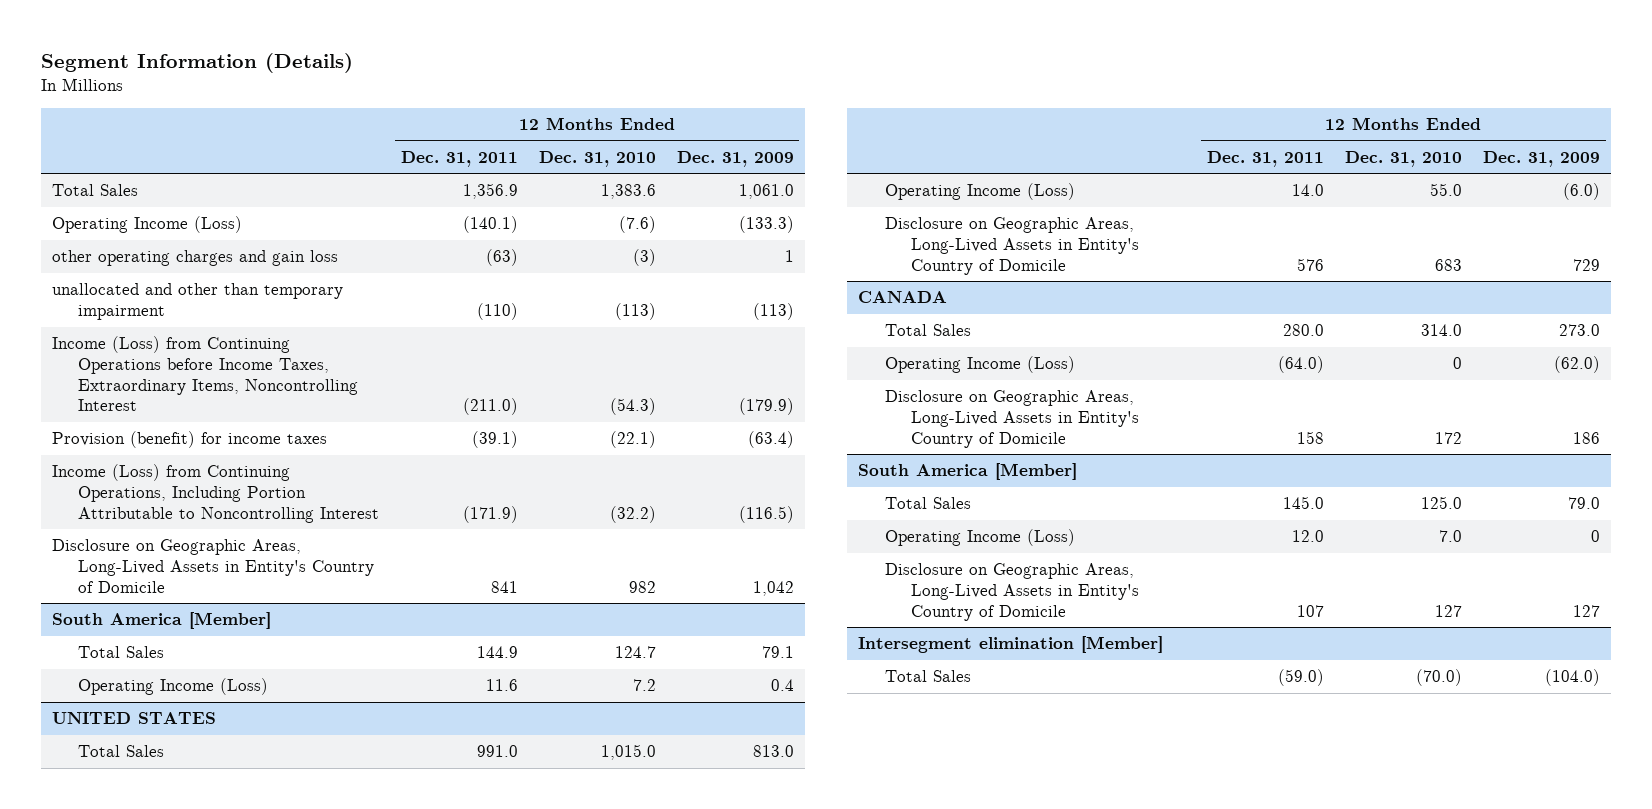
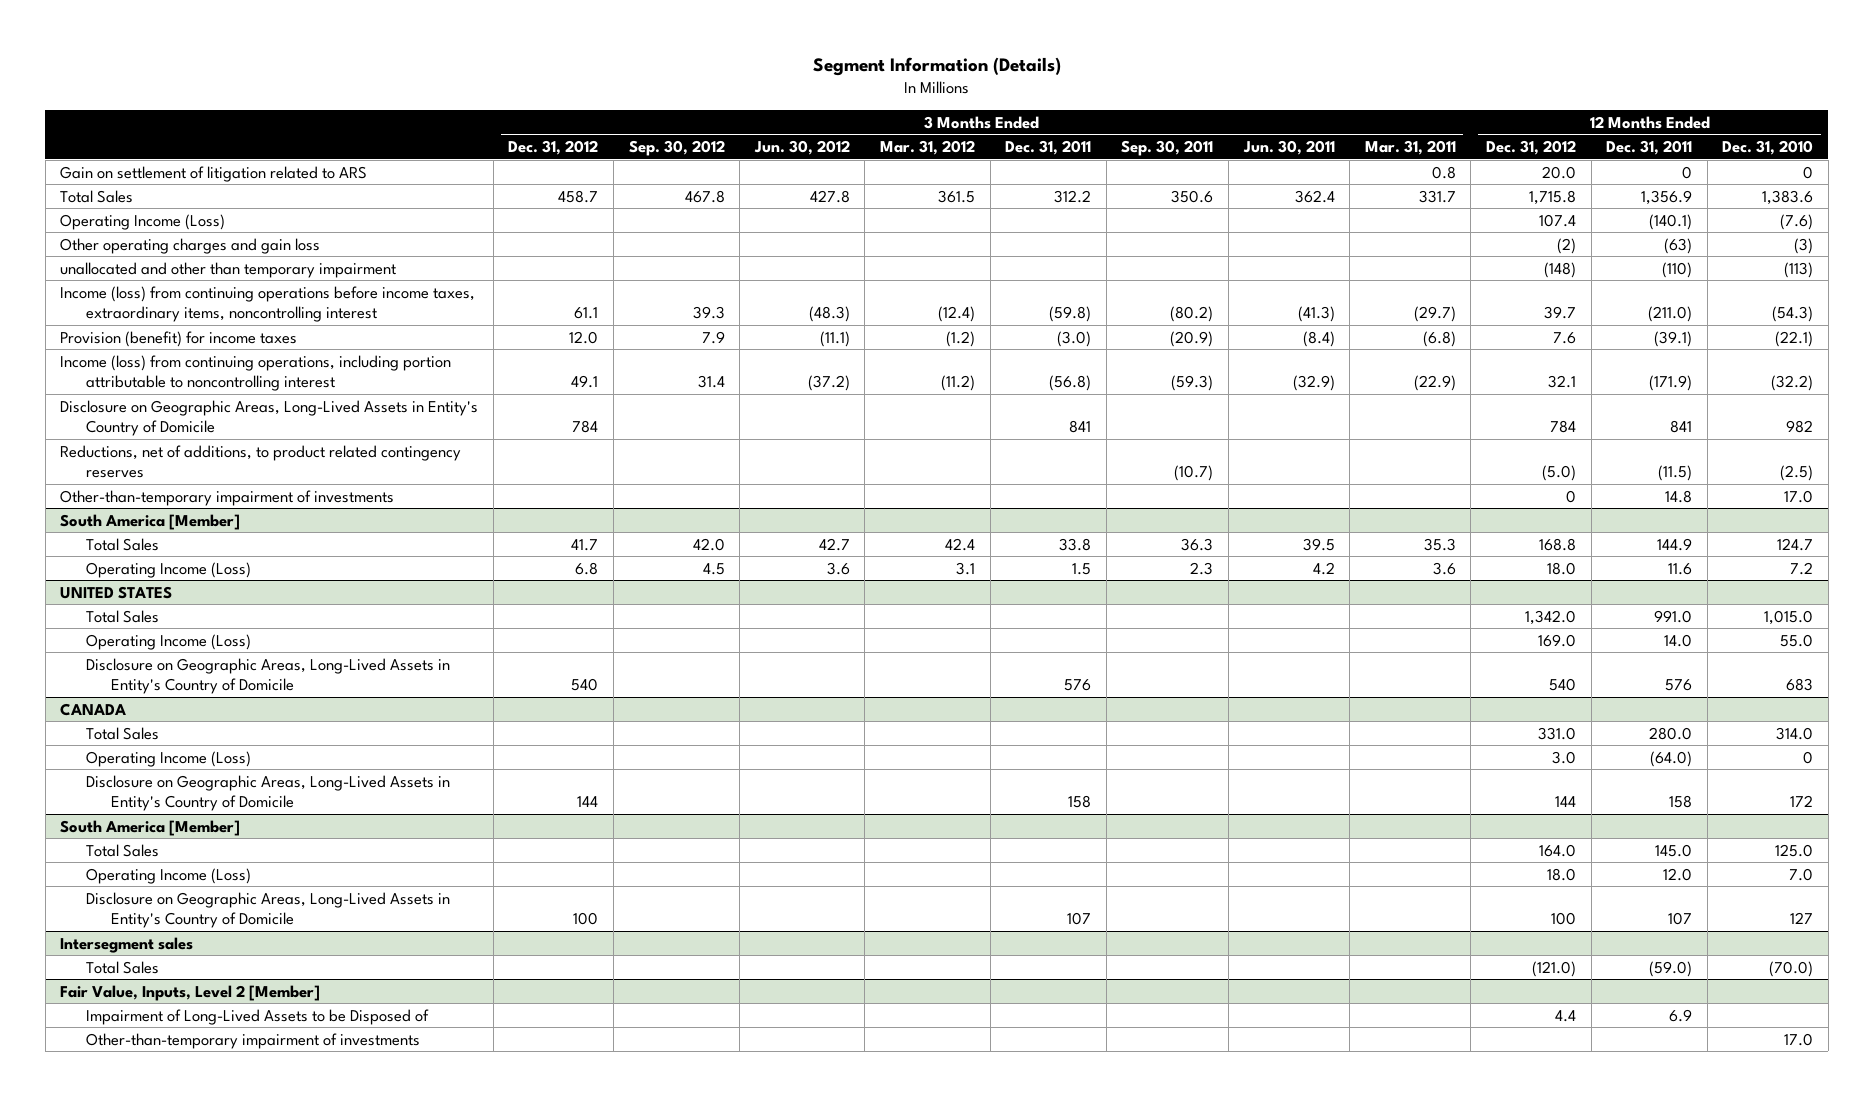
- | 12 Months Ended Dec. 31, 2011 | 12 Months Ended Dec. 31, 2010 | 12 Months Ended Dec. 31, 2009
+ | 3 Months Ended Dec. 31, 2012 | 3 Months Ended Sep. 30, 2012 | 3 Months Ended Jun. 30, 2012 | 3 Months Ended Mar. 31, 2012 | 3 Months Ended Dec. 31, 2011 | 3 Months Ended Sep. 30, 2011 | 3 Months Ended Jun. 30, 2011 | 3 Months Ended Mar. 31, 2011 | 12 Months Ended Dec. 31, 2012 | 12 Months Ended Dec. 31, 2011 | 12 Months Ended Dec. 31, 2010
+ Gain on settlement of litigation related to ARS | | | | | | | | 0.8 | 20.0 | 0 | 0
- other operating charges and gain loss | (63) | (3) | 1
+ Other operating charges and gain loss | | | | | | | | | (2) | (63) | (3)
- Income (Loss) from Continuing Operations before Income Taxes, Extraordinary Items, Noncontrolling Interest | (211.0) | (54.3) | (179.9)
+ Income (loss) from continuing operations before income taxes, extraordinary items, noncontrolling interest | 61.1 | 39.3 | (48.3) | (12.4) | (59.8) | (80.2) | (41.3) | (29.7) | 39.7 | (211.0) | (54.3)
- Income (Loss) from Continuing Operations, Including Portion Attributable to Noncontrolling Interest | (171.9) | (32.2) | (116.5)
+ Income (loss) from continuing operations, including portion attributable to noncontrolling interest | 49.1 | 31.4 | (37.2) | (11.2) | (56.8) | (59.3) | (32.9) | (22.9) | 32.1 | (171.9) | (32.2)
+ Reductions, net of additions, to product related contingency reserves | | | | | | (10.7) | | | (5.0) | (11.5) | (2.5)
+ Other-than-temporary impairment of investments | | | | | | | | | 0 | 14.8 | 17.0
- Intersegment elimination [Member]
+ Intersegment sales
+ Fair Value, Inputs, Level 2 [Member]
+ Impairment of Long-Lived Assets to be Disposed of | | | | | | | | | 4.4 | 6.9 |
+ Other-than-temporary impairment of investments | | | | | | | | | | | 17.0

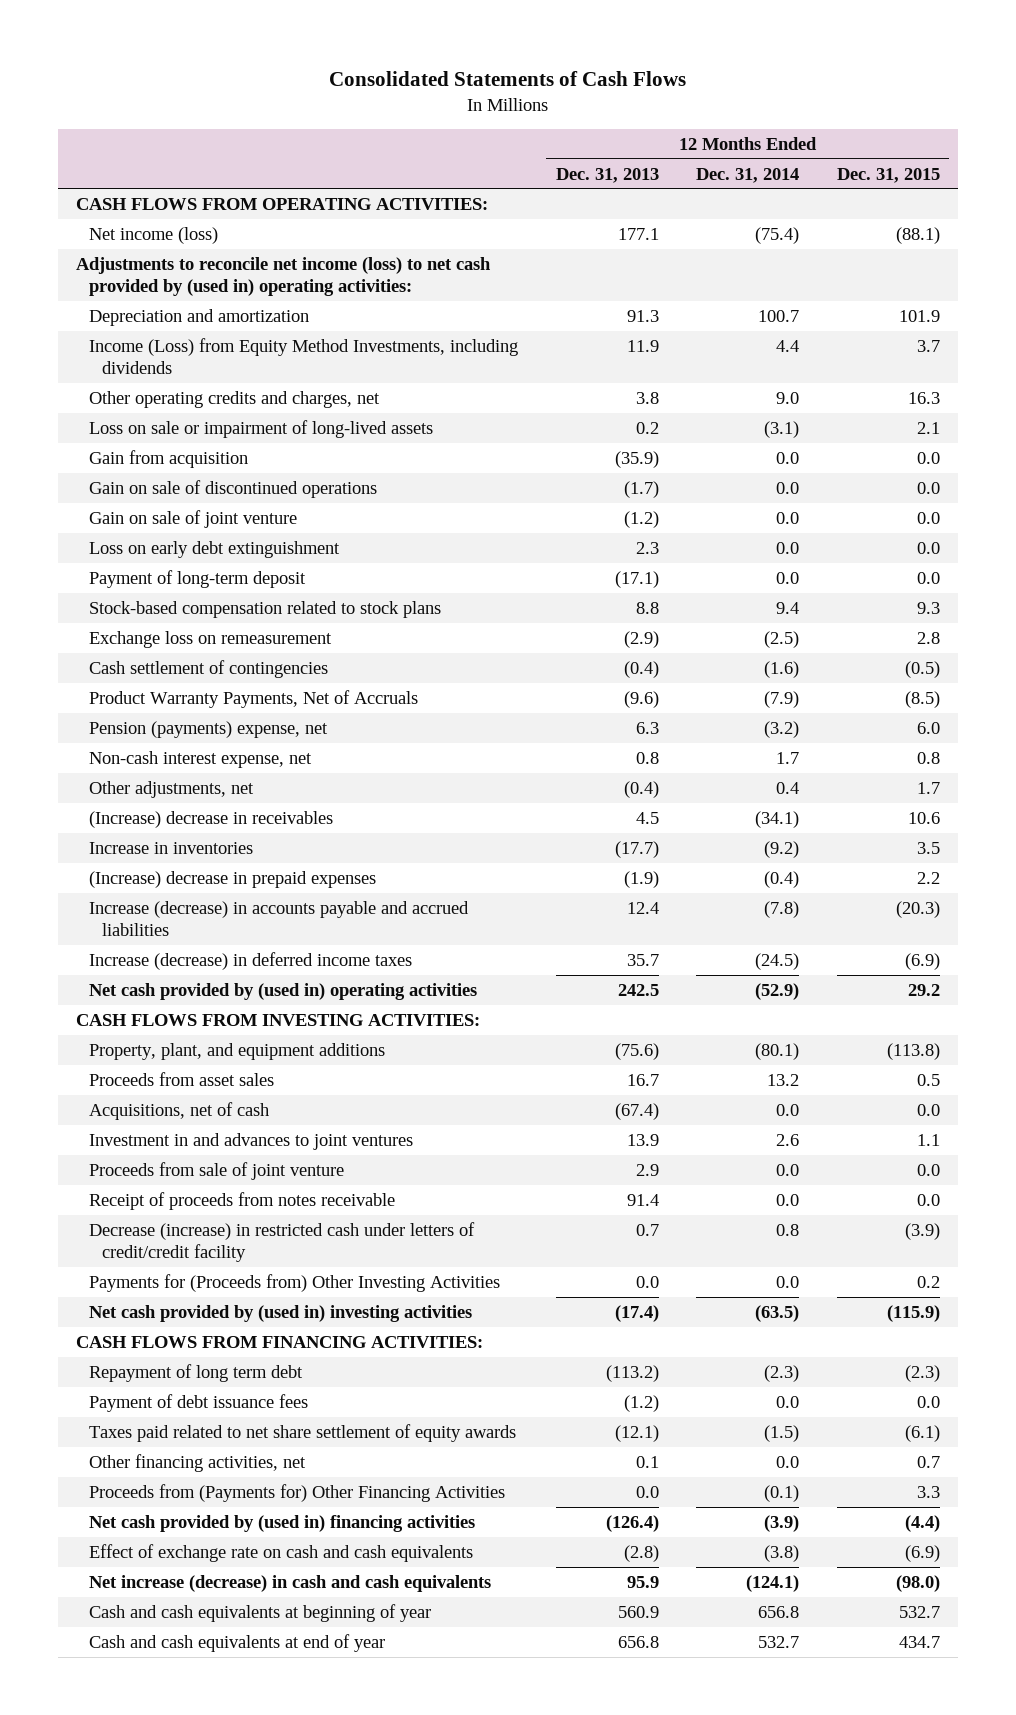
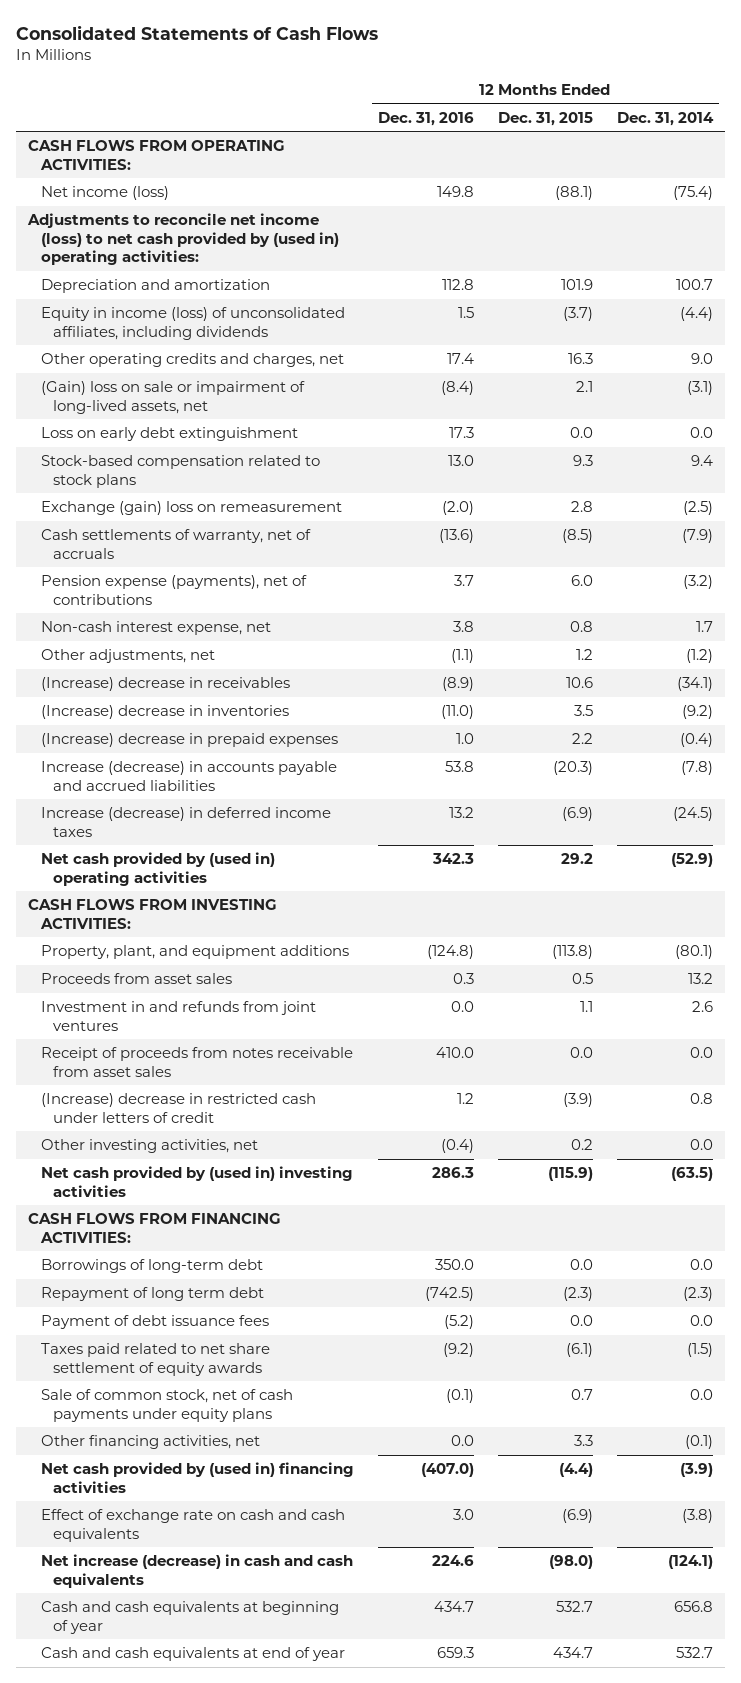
- | 12 Months Ended Dec. 31, 2013 | 12 Months Ended Dec. 31, 2014 | 12 Months Ended Dec. 31, 2015
+ | 12 Months Ended Dec. 31, 2016 | 12 Months Ended Dec. 31, 2015 | 12 Months Ended Dec. 31, 2014
- Income (Loss) from Equity Method Investments, including dividends | 11.9 | 4.4 | 3.7
+ Equity in income (loss) of unconsolidated affiliates, including dividends | 1.5 | (3.7) | (4.4)
- Loss on sale or impairment of long-lived assets | 0.2 | (3.1) | 2.1
- Gain from acquisition | (35.9) | 0.0 | 0.0
- Gain on sale of discontinued operations | (1.7) | 0.0 | 0.0
- Gain on sale of joint venture | (1.2) | 0.0 | 0.0
+ (Gain) loss on sale or impairment of long-lived assets, net | (8.4) | 2.1 | (3.1)
- Payment of long-term deposit | (17.1) | 0.0 | 0.0
- Exchange loss on remeasurement | (2.9) | (2.5) | 2.8
- Cash settlement of contingencies | (0.4) | (1.6) | (0.5)
- Product Warranty Payments, Net of Accruals | (9.6) | (7.9) | (8.5)
- Pension (payments) expense, net | 6.3 | (3.2) | 6.0
+ Exchange (gain) loss on remeasurement | (2.0) | 2.8 | (2.5)
+ Cash settlements of warranty, net of accruals | (13.6) | (8.5) | (7.9)
+ Pension expense (payments), net of contributions | 3.7 | 6.0 | (3.2)
- Other adjustments, net | (0.4) | 0.4 | 1.7
+ Other adjustments, net | (1.1) | 1.2 | (1.2)
- Increase in inventories | (17.7) | (9.2) | 3.5
+ (Increase) decrease in inventories | (11.0) | 3.5 | (9.2)
- Acquisitions, net of cash | (67.4) | 0.0 | 0.0
- Investment in and advances to joint ventures | 13.9 | 2.6 | 1.1
- Proceeds from sale of joint venture | 2.9 | 0.0 | 0.0
- Receipt of proceeds from notes receivable | 91.4 | 0.0 | 0.0
- Decrease (increase) in restricted cash under letters of credit/credit facility | 0.7 | 0.8 | (3.9)
- Payments for (Proceeds from) Other Investing Activities | 0.0 | 0.0 | 0.2
+ Investment in and refunds from joint ventures | 0.0 | 1.1 | 2.6
+ Receipt of proceeds from notes receivable from asset sales | 410.0 | 0.0 | 0.0
+ (Increase) decrease in restricted cash under letters of credit | 1.2 | (3.9) | 0.8
+ Other investing activities, net | (0.4) | 0.2 | 0.0
+ Borrowings of long-term debt | 350.0 | 0.0 | 0.0
- Other financing activities, net | 0.1 | 0.0 | 0.7
- Proceeds from (Payments for) Other Financing Activities | 0.0 | (0.1) | 3.3
+ Sale of common stock, net of cash payments under equity plans | (0.1) | 0.7 | 0.0
+ Other financing activities, net | 0.0 | 3.3 | (0.1)

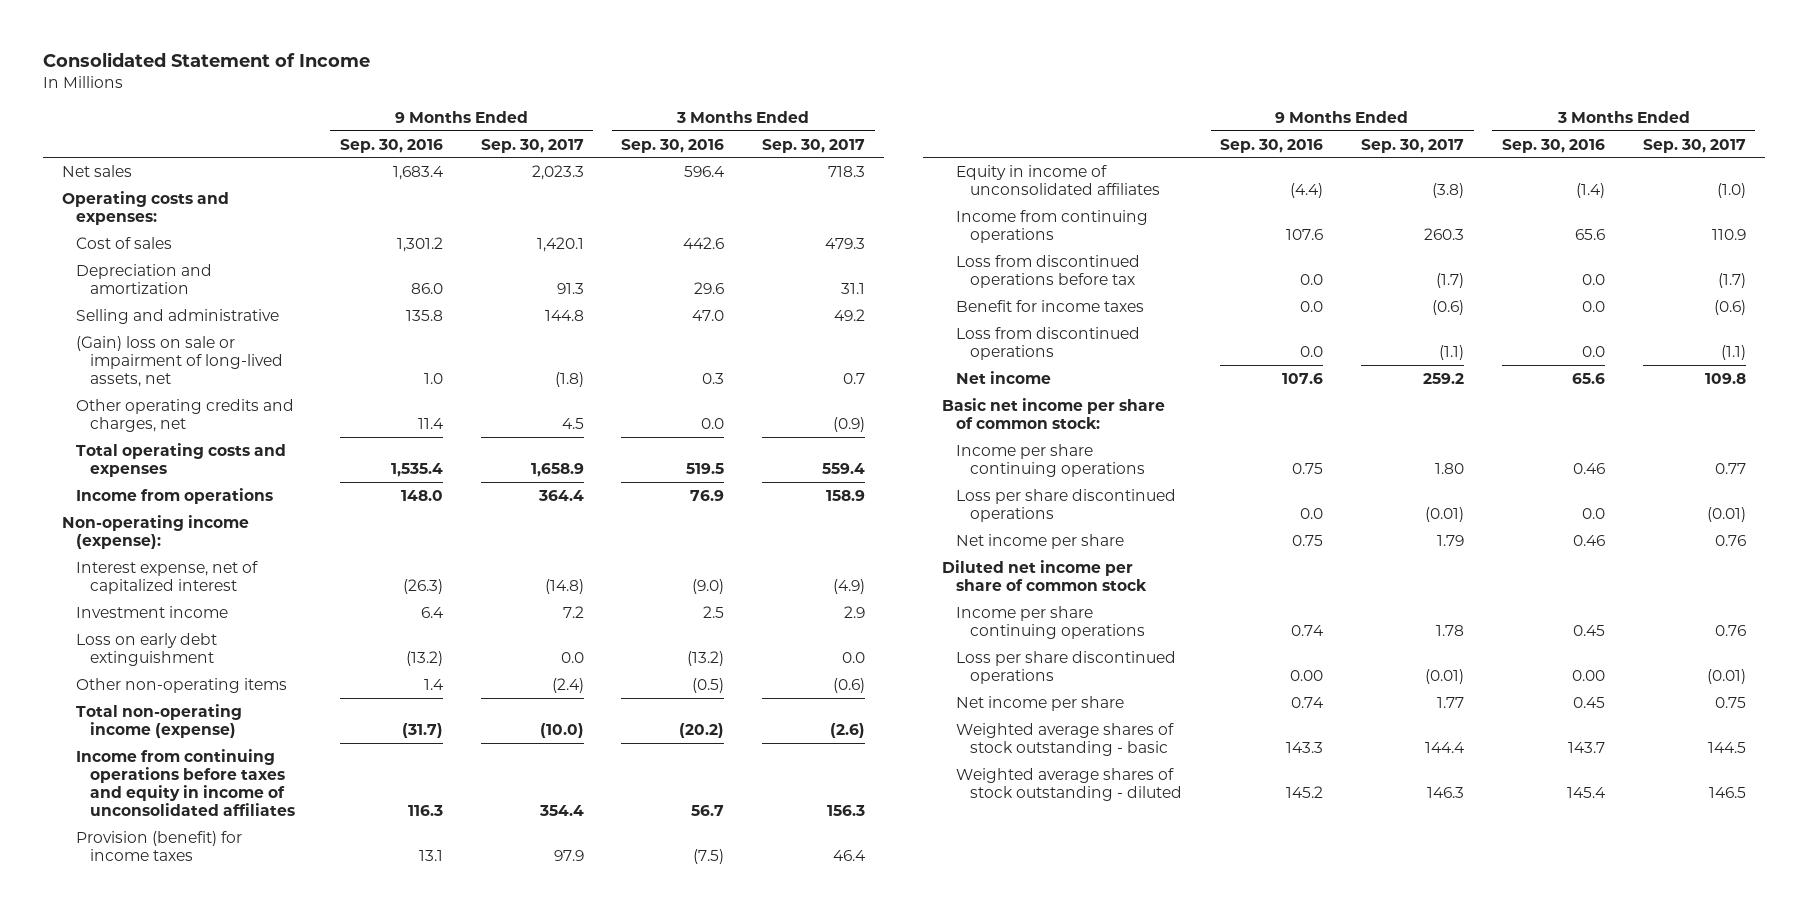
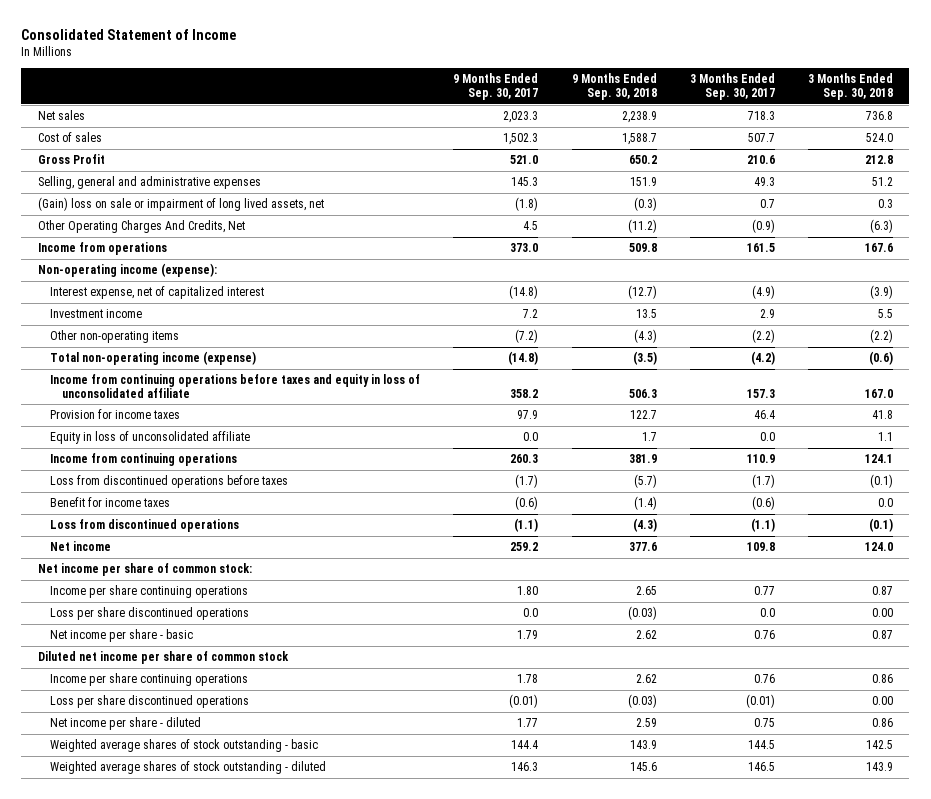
- | 9 Months Ended Sep. 30, 2016 | 9 Months Ended Sep. 30, 2017 | 3 Months Ended Sep. 30, 2016 | 3 Months Ended Sep. 30, 2017
+ | 9 Months Ended Sep. 30, 2017 | 9 Months Ended Sep. 30, 2018 | 3 Months Ended Sep. 30, 2017 | 3 Months Ended Sep. 30, 2018
- Operating costs and expenses:
- Cost of sales | 1,301.2 | 1,420.1 | 442.6 | 479.3
- Depreciation and amortization | 86.0 | 91.3 | 29.6 | 31.1
- Selling and administrative | 135.8 | 144.8 | 47.0 | 49.2
- (Gain) loss on sale or impairment of long-lived assets, net | 1.0 | (1.8) | 0.3 | 0.7
- Other operating credits and charges, net | 11.4 | 4.5 | 0.0 | (0.9)
- Total operating costs and expenses | 1,535.4 | 1,658.9 | 519.5 | 559.4
- Income from operations | 148.0 | 364.4 | 76.9 | 158.9
+ Cost of sales | 1,502.3 | 1,588.7 | 507.7 | 524.0
+ Gross Profit | 521.0 | 650.2 | 210.6 | 212.8
+ Selling, general and administrative expenses | 145.3 | 151.9 | 49.3 | 51.2
+ (Gain) loss on sale or impairment of long lived assets, net | (1.8) | (0.3) | 0.7 | 0.3
+ Other Operating Charges And Credits, Net | 4.5 | (11.2) | (0.9) | (6.3)
+ Income from operations | 373.0 | 509.8 | 161.5 | 167.6
- Loss on early debt extinguishment | (13.2) | 0.0 | (13.2) | 0.0
- Other non-operating items | 1.4 | (2.4) | (0.5) | (0.6)
- Total non-operating income (expense) | (31.7) | (10.0) | (20.2) | (2.6)
- Income from continuing operations before taxes and equity in income of unconsolidated affiliates | 116.3 | 354.4 | 56.7 | 156.3
- Provision (benefit) for income taxes | 13.1 | 97.9 | (7.5) | 46.4
- Equity in income of unconsolidated affiliates | (4.4) | (3.8) | (1.4) | (1.0)
+ Other non-operating items | (7.2) | (4.3) | (2.2) | (2.2)
+ Total non-operating income (expense) | (14.8) | (3.5) | (4.2) | (0.6)
+ Income from continuing operations before taxes and equity in loss of unconsolidated affiliate | 358.2 | 506.3 | 157.3 | 167.0
+ Provision for income taxes | 97.9 | 122.7 | 46.4 | 41.8
+ Equity in loss of unconsolidated affiliate | 0.0 | 1.7 | 0.0 | 1.1
- Loss from discontinued operations before tax | 0.0 | (1.7) | 0.0 | (1.7)
+ Loss from discontinued operations before taxes | (1.7) | (5.7) | (1.7) | (0.1)
- Basic net income per share of common stock:
+ Net income per share of common stock:
- Loss per share discontinued operations | 0.0 | (0.01) | 0.0 | (0.01)
- Net income per share | 0.75 | 1.79 | 0.46 | 0.76
+ Loss per share discontinued operations | 0.0 | (0.03) | 0.0 | 0.00
+ Net income per share - basic | 1.79 | 2.62 | 0.76 | 0.87
- Net income per share | 0.74 | 1.77 | 0.45 | 0.75
+ Net income per share - diluted | 1.77 | 2.59 | 0.75 | 0.86

